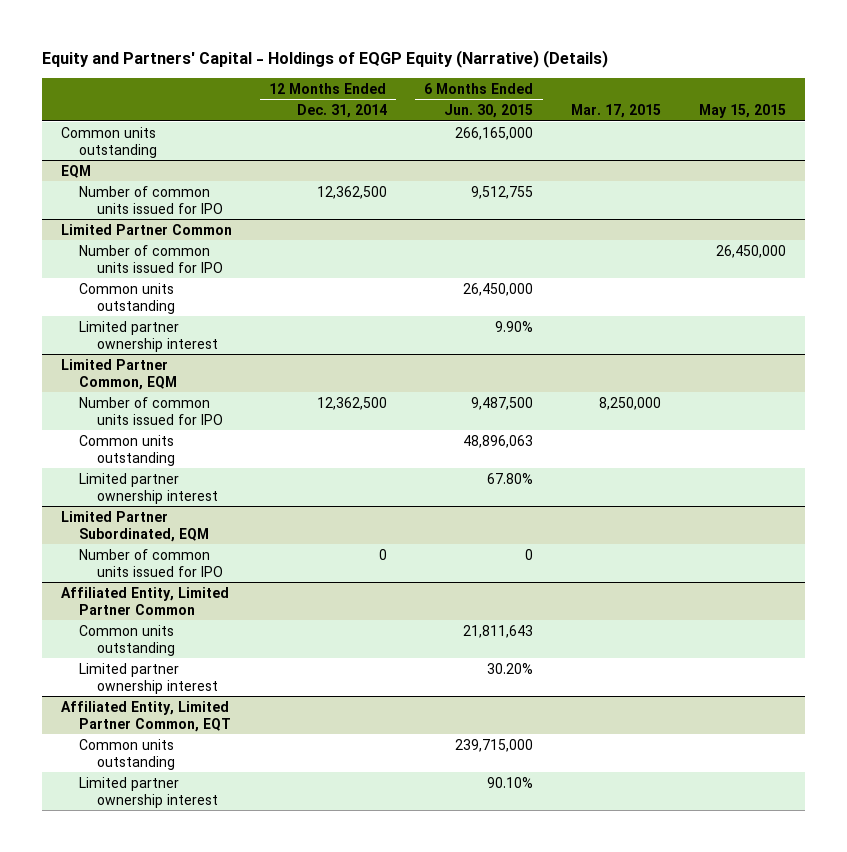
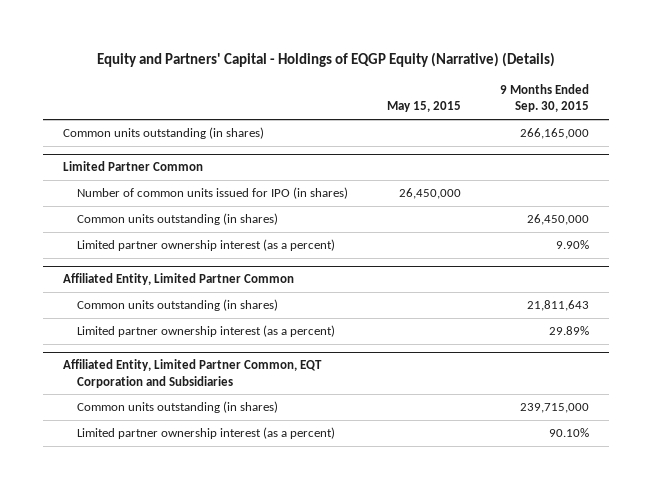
- | 12 Months Ended Dec. 31, 2014 | 6 Months Ended Jun. 30, 2015 | Mar. 17, 2015 | May 15, 2015
+ | May 15, 2015 | 9 Months Ended Sep. 30, 2015
- Common units outstanding | | 266,165,000 | |
- EQM
- Number of common units issued for IPO | 12,362,500 | 9,512,755 | |
+ Common units outstanding (in shares) | | 266,165,000
@ Limited Partner Common
- Number of common units issued for IPO | | | | 26,450,000
- Common units outstanding | | 26,450,000 | |
- Limited partner ownership interest | | 9.90% | |
- Limited Partner Common, EQM
- Number of common units issued for IPO | 12,362,500 | 9,487,500 | 8,250,000 |
- Common units outstanding | | 48,896,063 | |
- Limited partner ownership interest | | 67.80% | |
- Limited Partner Subordinated, EQM
- Number of common units issued for IPO | 0 | 0 | |
@ Limited Partner Common
+ Number of common units issued for IPO (in shares) | 26,450,000 |
+ Common units outstanding (in shares) | | 26,450,000
+ Limited partner ownership interest (as a percent) | | 9.90%
@ Affiliated Entity, Limited Partner Common
- Common units outstanding | | 21,811,643 | |
- Limited partner ownership interest | | 30.20% | |
- Affiliated Entity, Limited Partner Common, EQT
- Common units outstanding | | 239,715,000 | |
- Limited partner ownership interest | | 90.10% | |
@ Affiliated Entity, Limited Partner Common
+ Common units outstanding (in shares) | | 21,811,643
+ Limited partner ownership interest (as a percent) | | 29.89%
+ Affiliated Entity, Limited Partner Common, EQT Corporation and Subsidiaries
+ Common units outstanding (in shares) | | 239,715,000
+ Limited partner ownership interest (as a percent) | | 90.10%

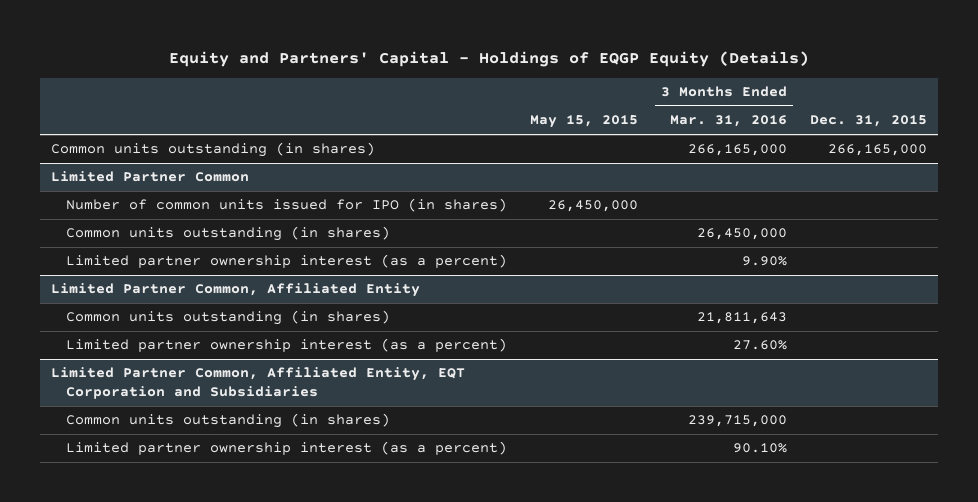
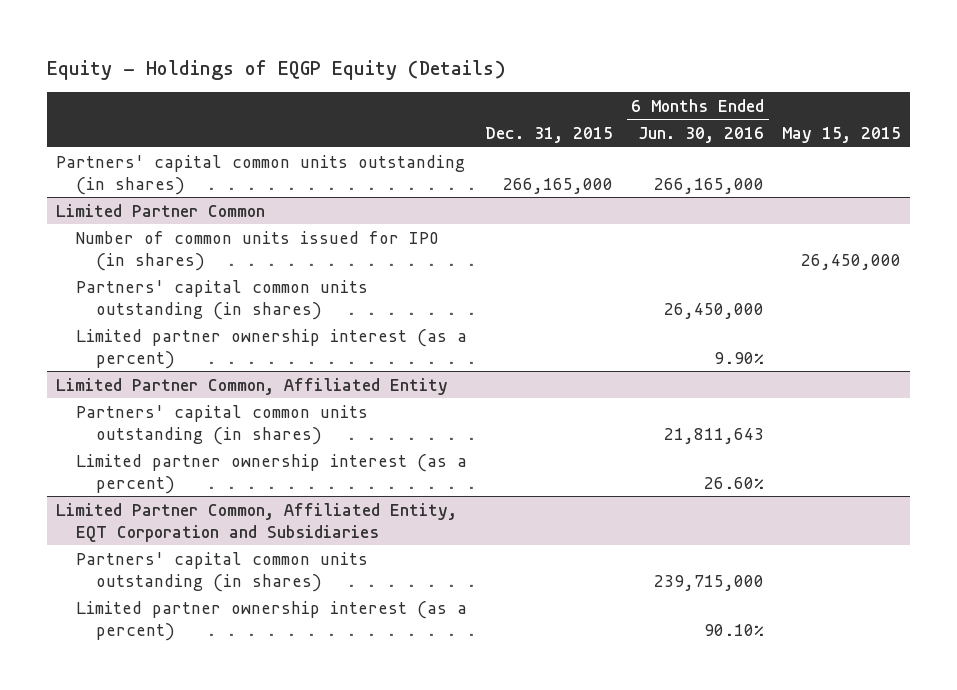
- Equity and Partners' Capital - Holdings of EQGP Equity (Details)
+ Equity - Holdings of EQGP Equity (Details)
- | May 15, 2015 | 3 Months Ended Mar. 31, 2016 | Dec. 31, 2015
+ | Dec. 31, 2015 | 6 Months Ended Jun. 30, 2016 | May 15, 2015
- Common units outstanding (in shares) | | 266,165,000 | 266,165,000
+ Partners' capital common units outstanding (in shares) | 266,165,000 | 266,165,000 |
@ Limited Partner Common
- Common units outstanding (in shares) | | 26,450,000 |
+ Partners' capital common units outstanding (in shares) | | 26,450,000 |
@ Limited Partner Common, Affiliated Entity
- Common units outstanding (in shares) | | 21,811,643 |
+ Partners' capital common units outstanding (in shares) | | 21,811,643 |
@ Limited Partner Common, Affiliated Entity, EQT Corporation and Subsidiaries
- Common units outstanding (in shares) | | 239,715,000 |
+ Partners' capital common units outstanding (in shares) | | 239,715,000 |

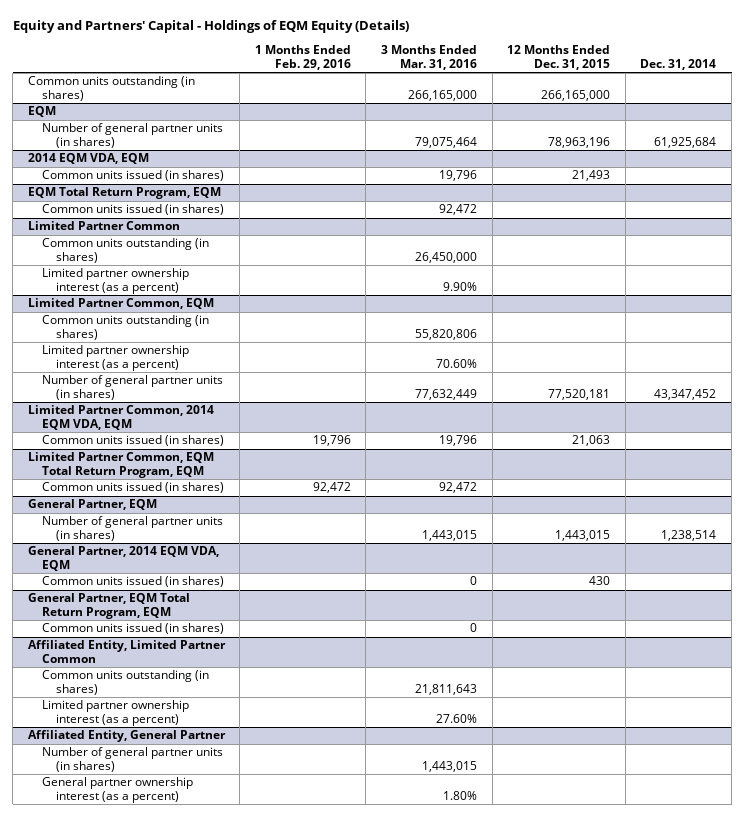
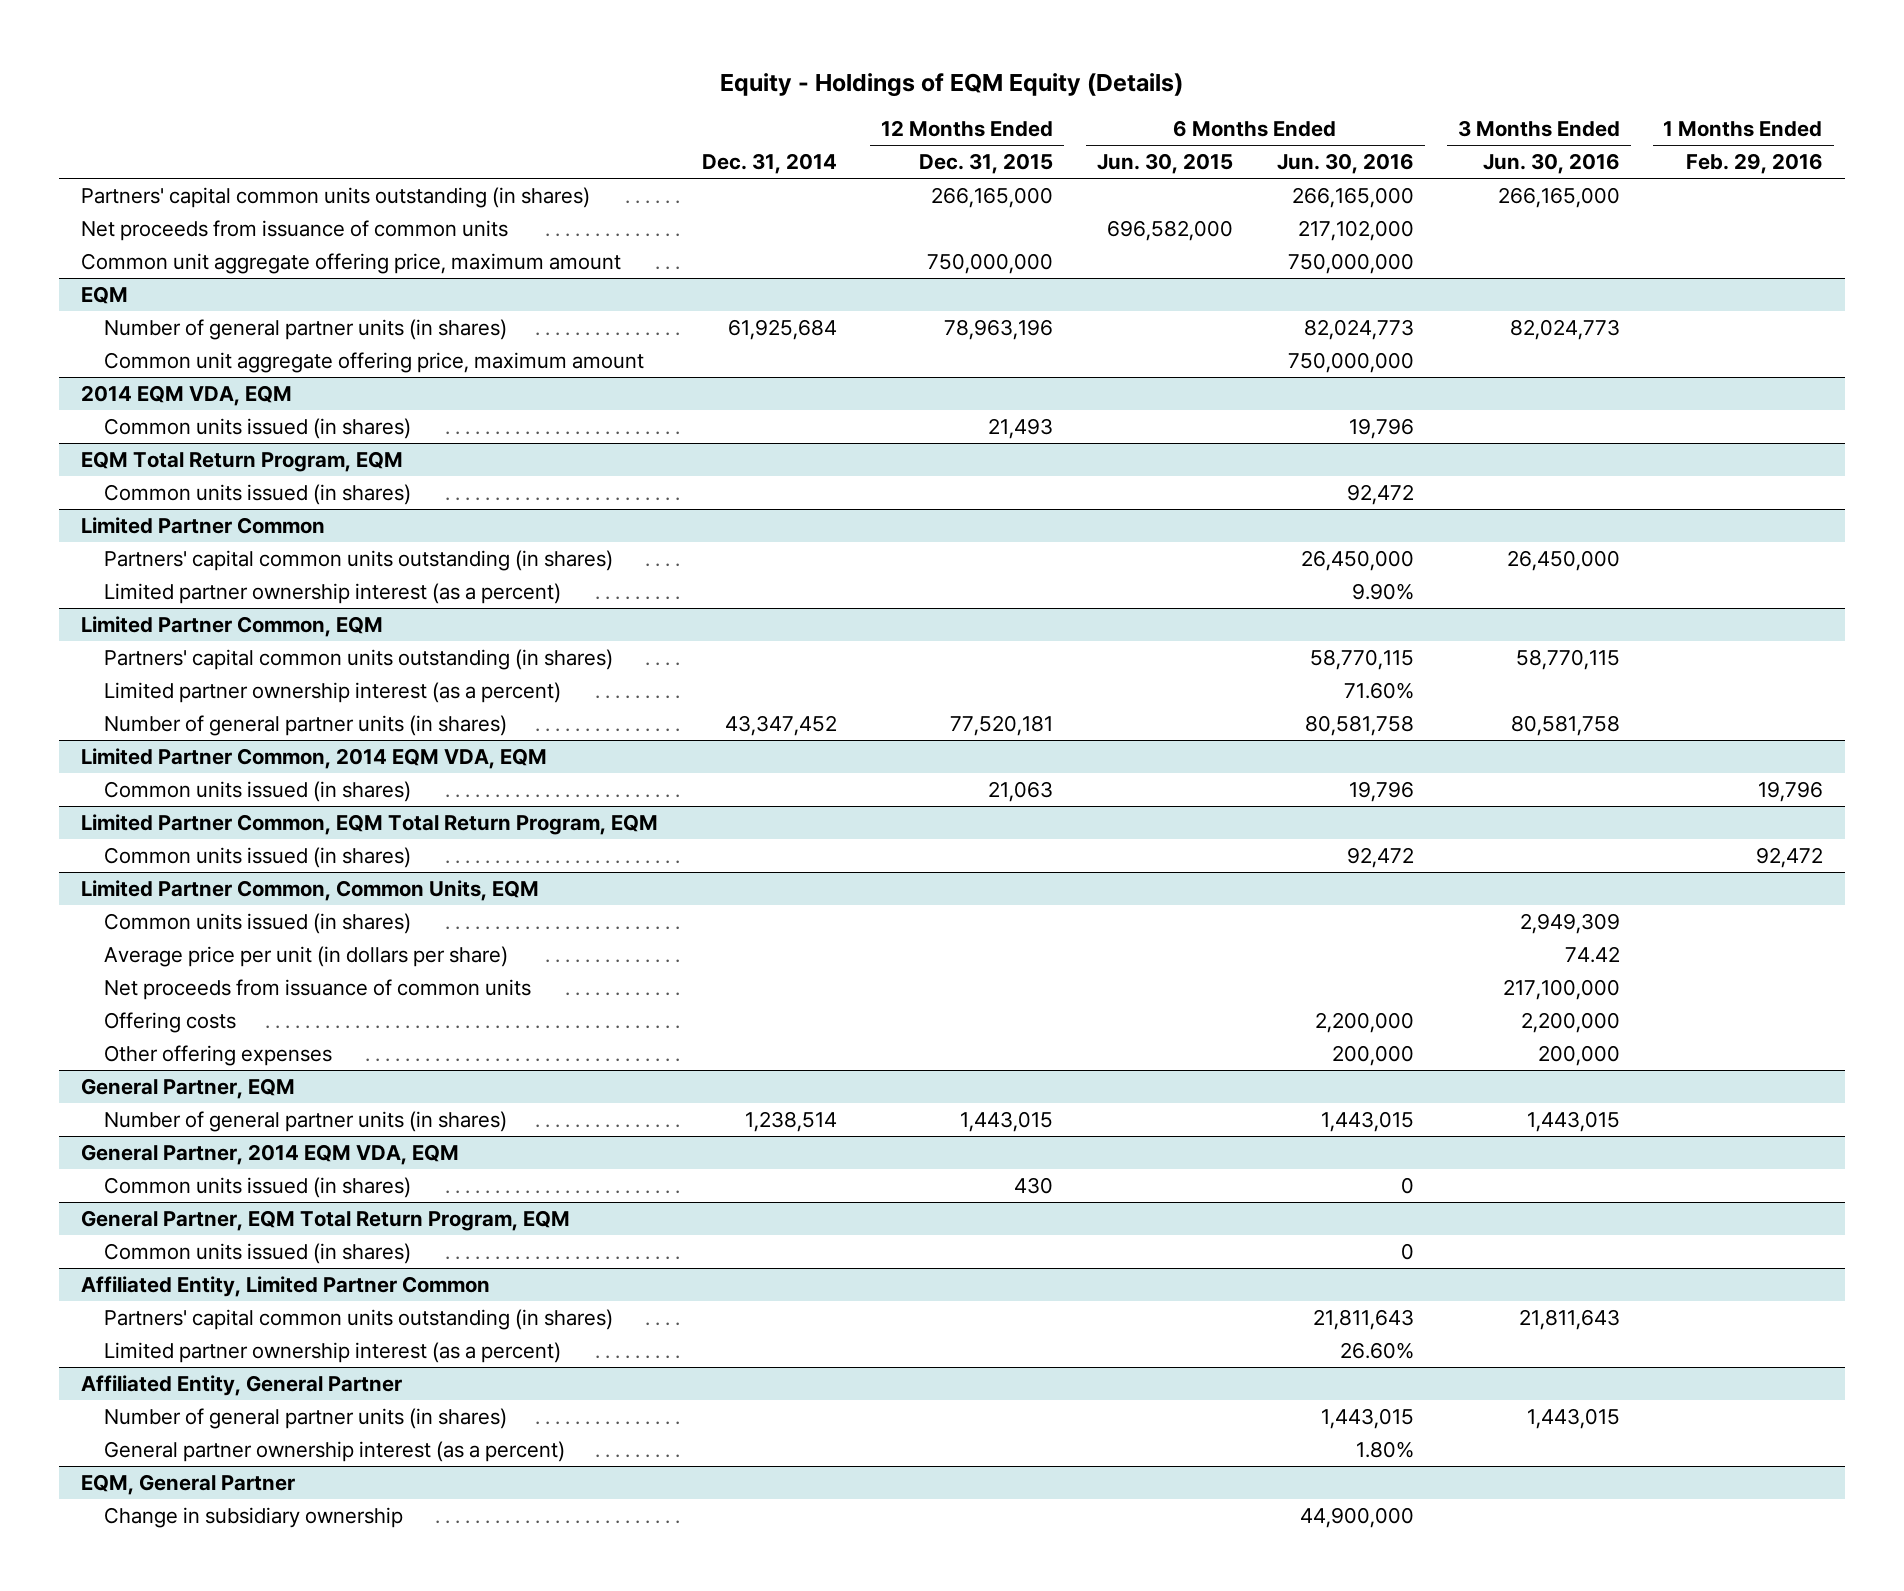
- Equity and Partners' Capital - Holdings of EQM Equity (Details)
+ Equity - Holdings of EQM Equity (Details)
- | 1 Months Ended Feb. 29, 2016 | 3 Months Ended Mar. 31, 2016 | 12 Months Ended Dec. 31, 2015 | Dec. 31, 2014
+ | Dec. 31, 2014 | 12 Months Ended Dec. 31, 2015 | 6 Months Ended Jun. 30, 2015 | 6 Months Ended Jun. 30, 2016 | 3 Months Ended Jun. 30, 2016 | 1 Months Ended Feb. 29, 2016
- Common units outstanding (in shares) | | 266,165,000 | 266,165,000 |
+ Partners' capital common units outstanding (in shares) | | 266,165,000 | | 266,165,000 | 266,165,000 |
+ Net proceeds from issuance of common units | | | 696,582,000 | 217,102,000 | |
+ Common unit aggregate offering price, maximum amount | | 750,000,000 | | 750,000,000 | |
@ EQM
+ Common unit aggregate offering price, maximum amount | | | | 750,000,000 | |
@ Limited Partner Common
- Common units outstanding (in shares) | | 26,450,000 | |
+ Partners' capital common units outstanding (in shares) | | | | 26,450,000 | 26,450,000 |
@ Limited Partner Common, EQM
- Common units outstanding (in shares) | | 55,820,806 | |
+ Partners' capital common units outstanding (in shares) | | | | 58,770,115 | 58,770,115 |
+ Limited Partner Common, Common Units, EQM
+ Common units issued (in shares) | | | | | 2,949,309 |
+ Average price per unit (in dollars per share) | | | | | 74.42 |
+ Net proceeds from issuance of common units | | | | | 217,100,000 |
+ Offering costs | | | | 2,200,000 | 2,200,000 |
+ Other offering expenses | | | | 200,000 | 200,000 |
@ Affiliated Entity, Limited Partner Common
- Common units outstanding (in shares) | | 21,811,643 | |
+ Partners' capital common units outstanding (in shares) | | | | 21,811,643 | 21,811,643 |
+ EQM, General Partner
+ Change in subsidiary ownership | | | | 44,900,000 | |

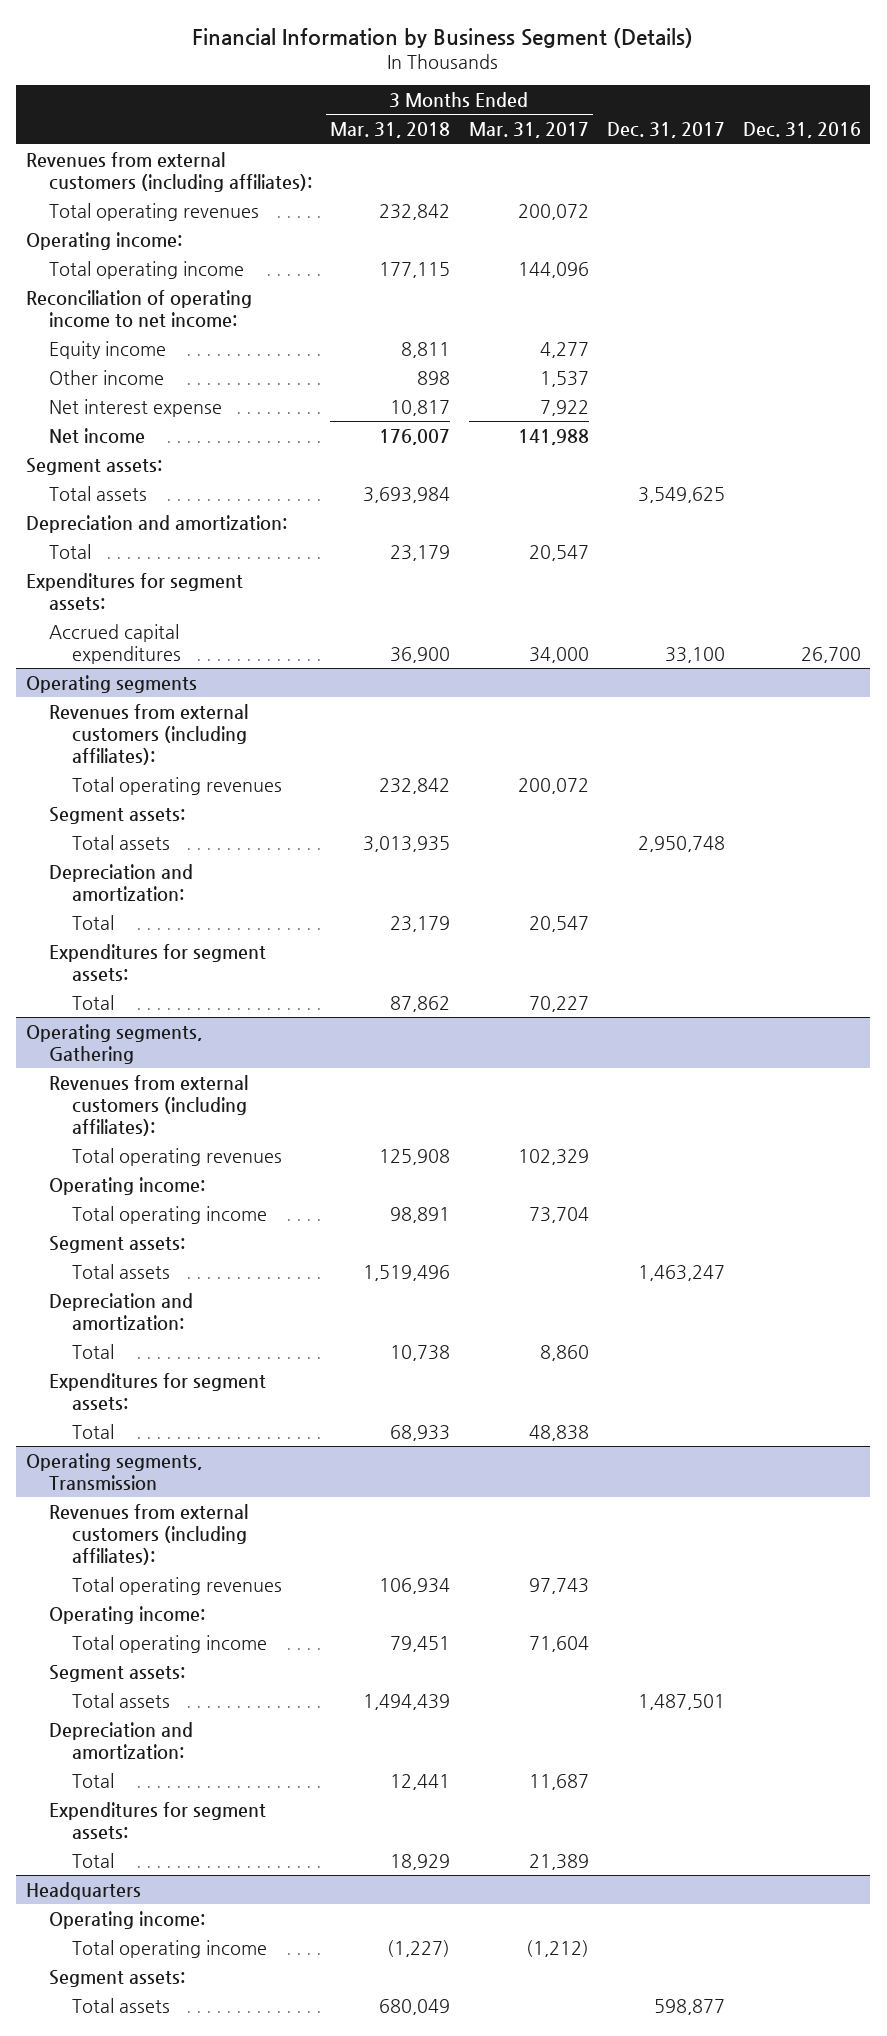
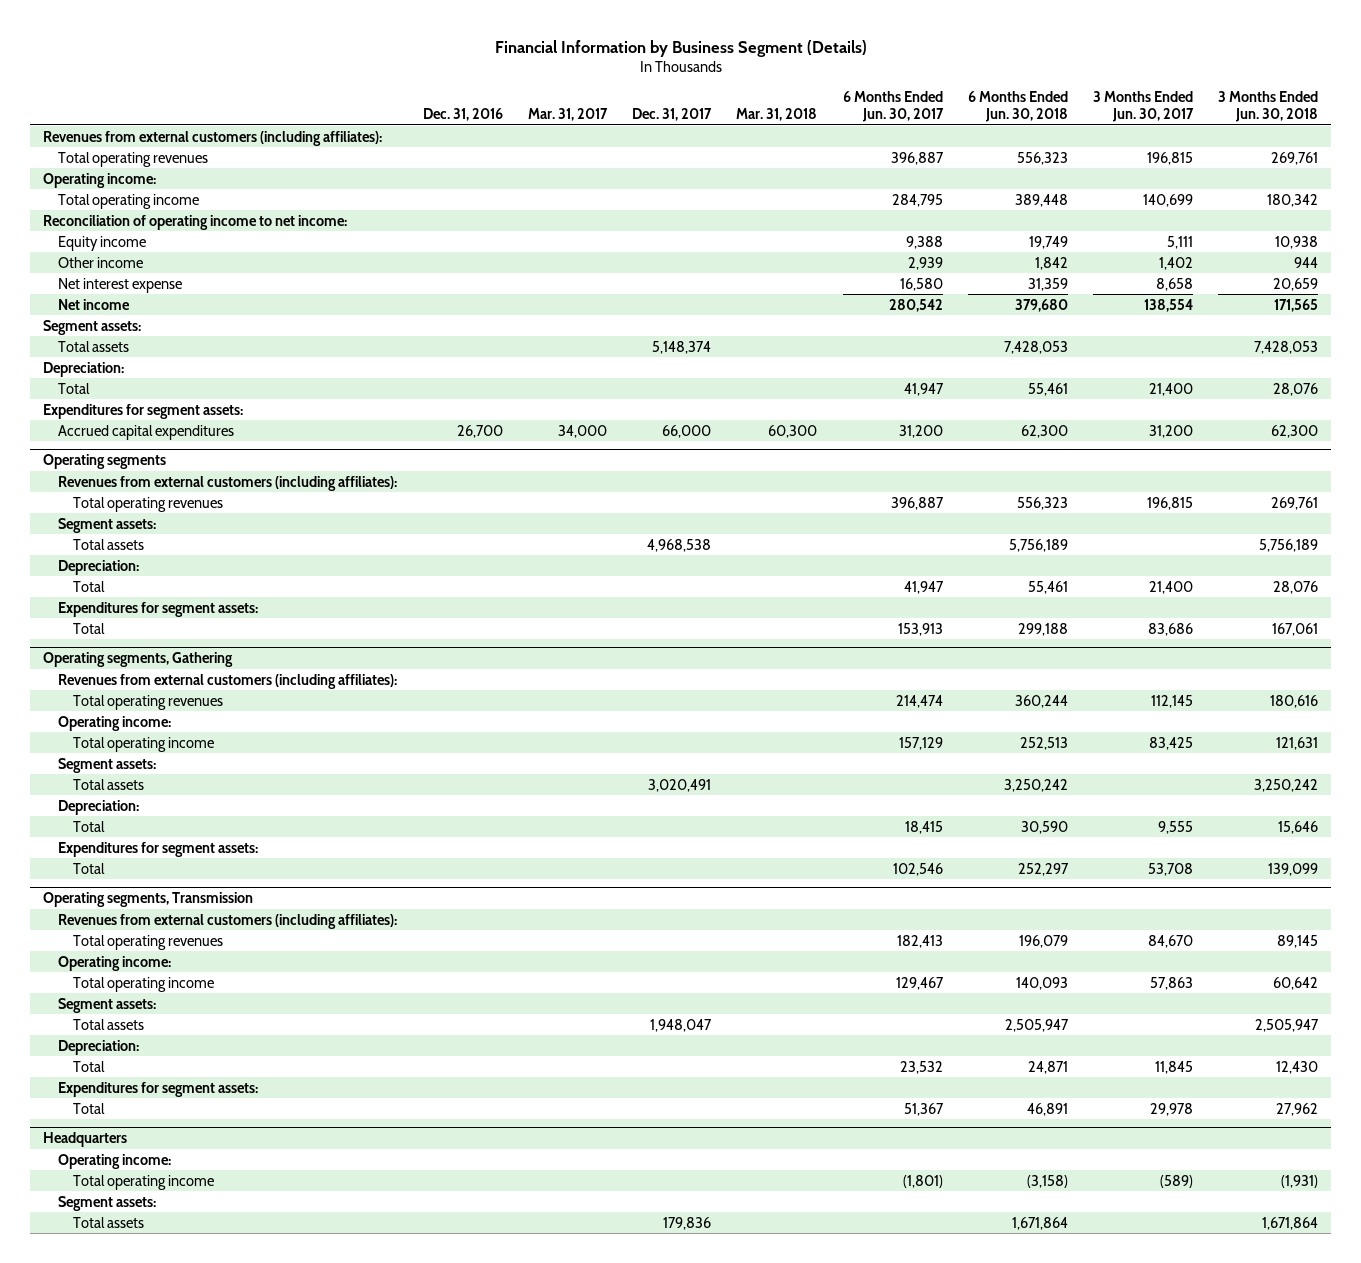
- | 3 Months Ended Mar. 31, 2018 | 3 Months Ended Mar. 31, 2017 | Dec. 31, 2017 | Dec. 31, 2016
+ | Dec. 31, 2016 | Mar. 31, 2017 | Dec. 31, 2017 | Mar. 31, 2018 | 6 Months Ended Jun. 30, 2017 | 6 Months Ended Jun. 30, 2018 | 3 Months Ended Jun. 30, 2017 | 3 Months Ended Jun. 30, 2018
- Total assets | 3,693,984 | | 3,549,625 |
- Depreciation and amortization:
+ Total assets | | | 5,148,374 | | | 7,428,053 | | 7,428,053
+ Depreciation:
- Accrued capital expenditures | 36,900 | 34,000 | 33,100 | 26,700
+ Accrued capital expenditures | 26,700 | 34,000 | 66,000 | 60,300 | 31,200 | 62,300 | 31,200 | 62,300
@ Operating segments
- Total assets | 3,013,935 | | 2,950,748 |
- Depreciation and amortization:
+ Total assets | | | 4,968,538 | | | 5,756,189 | | 5,756,189
+ Depreciation:
@ Operating segments, Gathering
- Total assets | 1,519,496 | | 1,463,247 |
- Depreciation and amortization:
+ Total assets | | | 3,020,491 | | | 3,250,242 | | 3,250,242
+ Depreciation:
@ Operating segments, Transmission
- Total assets | 1,494,439 | | 1,487,501 |
- Depreciation and amortization:
+ Total assets | | | 1,948,047 | | | 2,505,947 | | 2,505,947
+ Depreciation:
@ Headquarters
- Total assets | 680,049 | | 598,877 |
+ Total assets | | | 179,836 | | | 1,671,864 | | 1,671,864

